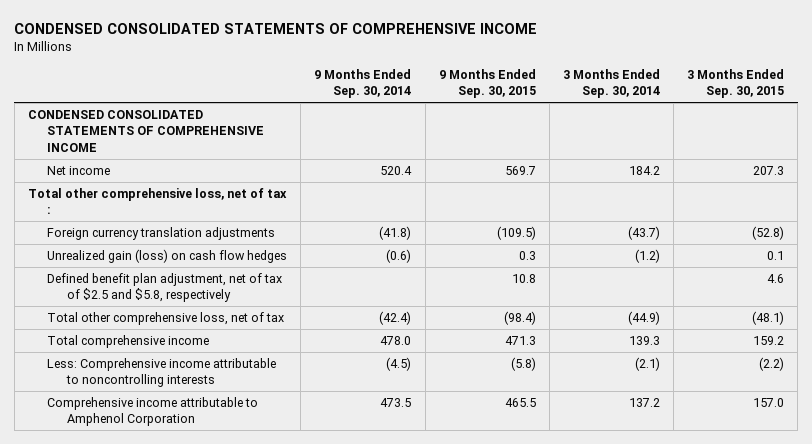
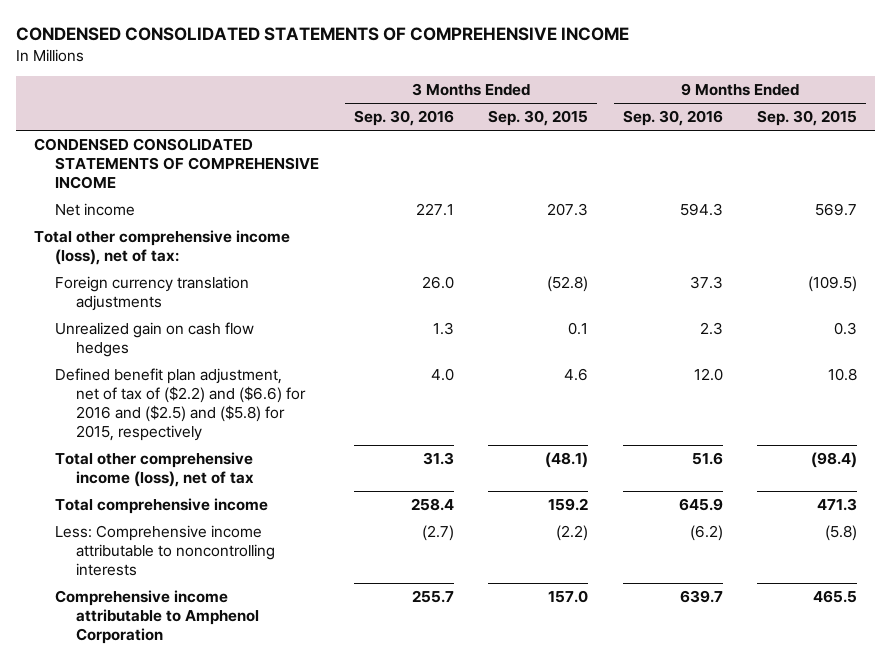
- | 9 Months Ended Sep. 30, 2014 | 9 Months Ended Sep. 30, 2015 | 3 Months Ended Sep. 30, 2014 | 3 Months Ended Sep. 30, 2015
+ | 3 Months Ended Sep. 30, 2016 | 3 Months Ended Sep. 30, 2015 | 9 Months Ended Sep. 30, 2016 | 9 Months Ended Sep. 30, 2015
- Total other comprehensive loss, net of tax :
+ Total other comprehensive income (loss), net of tax:
- Unrealized gain (loss) on cash flow hedges | (0.6) | 0.3 | (1.2) | 0.1
- Defined benefit plan adjustment, net of tax of $2.5 and $5.8, respectively | | 10.8 | | 4.6
- Total other comprehensive loss, net of tax | (42.4) | (98.4) | (44.9) | (48.1)
+ Unrealized gain on cash flow hedges | 1.3 | 0.1 | 2.3 | 0.3
+ Defined benefit plan adjustment, net of tax of ($2.2) and ($6.6) for 2016 and ($2.5) and ($5.8) for 2015, respectively | 4.0 | 4.6 | 12.0 | 10.8
+ Total other comprehensive income (loss), net of tax | 31.3 | (48.1) | 51.6 | (98.4)

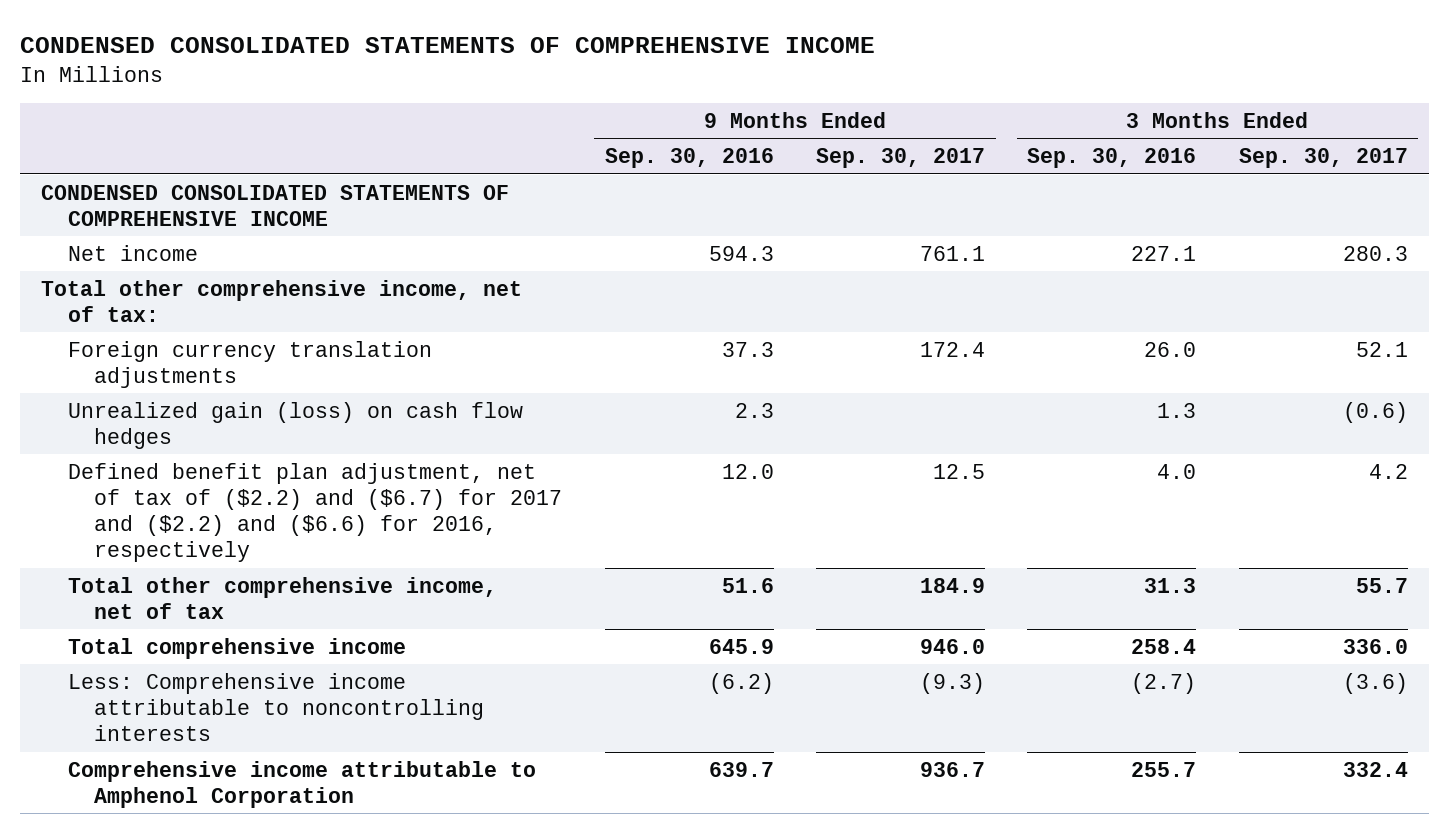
- | 3 Months Ended Sep. 30, 2016 | 3 Months Ended Sep. 30, 2015 | 9 Months Ended Sep. 30, 2016 | 9 Months Ended Sep. 30, 2015
+ | 9 Months Ended Sep. 30, 2016 | 9 Months Ended Sep. 30, 2017 | 3 Months Ended Sep. 30, 2016 | 3 Months Ended Sep. 30, 2017
- Total other comprehensive income (loss), net of tax:
+ Total other comprehensive income, net of tax:
- Unrealized gain on cash flow hedges | 1.3 | 0.1 | 2.3 | 0.3
- Defined benefit plan adjustment, net of tax of ($2.2) and ($6.6) for 2016 and ($2.5) and ($5.8) for 2015, respectively | 4.0 | 4.6 | 12.0 | 10.8
- Total other comprehensive income (loss), net of tax | 31.3 | (48.1) | 51.6 | (98.4)
+ Unrealized gain (loss) on cash flow hedges | 2.3 | | 1.3 | (0.6)
+ Defined benefit plan adjustment, net of tax of ($2.2) and ($6.7) for 2017 and ($2.2) and ($6.6) for 2016, respectively | 12.0 | 12.5 | 4.0 | 4.2
+ Total other comprehensive income, net of tax | 51.6 | 184.9 | 31.3 | 55.7

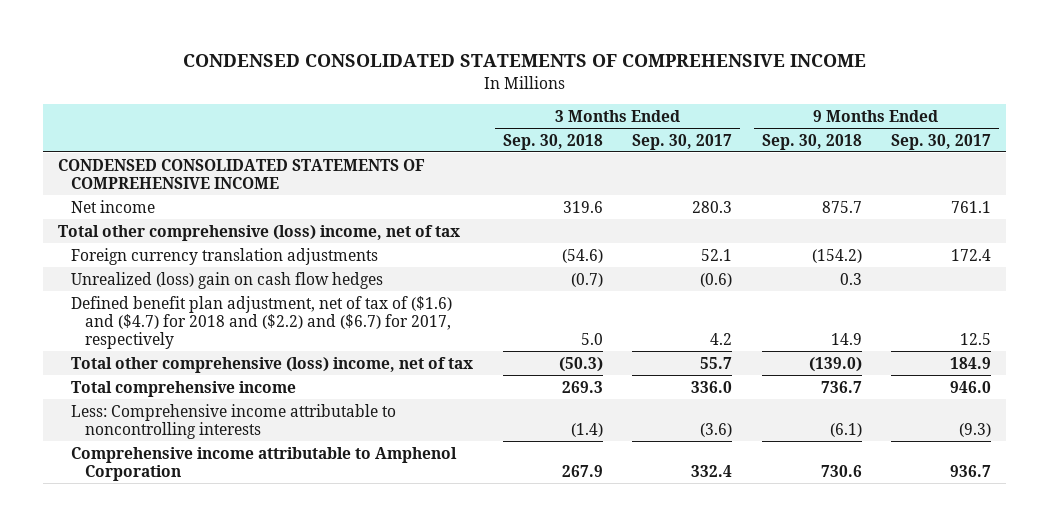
- | 9 Months Ended Sep. 30, 2016 | 9 Months Ended Sep. 30, 2017 | 3 Months Ended Sep. 30, 2016 | 3 Months Ended Sep. 30, 2017
+ | 3 Months Ended Sep. 30, 2018 | 3 Months Ended Sep. 30, 2017 | 9 Months Ended Sep. 30, 2018 | 9 Months Ended Sep. 30, 2017
- Total other comprehensive income, net of tax:
+ Total other comprehensive (loss) income, net of tax
- Unrealized gain (loss) on cash flow hedges | 2.3 | | 1.3 | (0.6)
- Defined benefit plan adjustment, net of tax of ($2.2) and ($6.7) for 2017 and ($2.2) and ($6.6) for 2016, respectively | 12.0 | 12.5 | 4.0 | 4.2
- Total other comprehensive income, net of tax | 51.6 | 184.9 | 31.3 | 55.7
+ Unrealized (loss) gain on cash flow hedges | (0.7) | (0.6) | 0.3 |
+ Defined benefit plan adjustment, net of tax of ($1.6) and ($4.7) for 2018 and ($2.2) and ($6.7) for 2017, respectively | 5.0 | 4.2 | 14.9 | 12.5
+ Total other comprehensive (loss) income, net of tax | (50.3) | 55.7 | (139.0) | 184.9

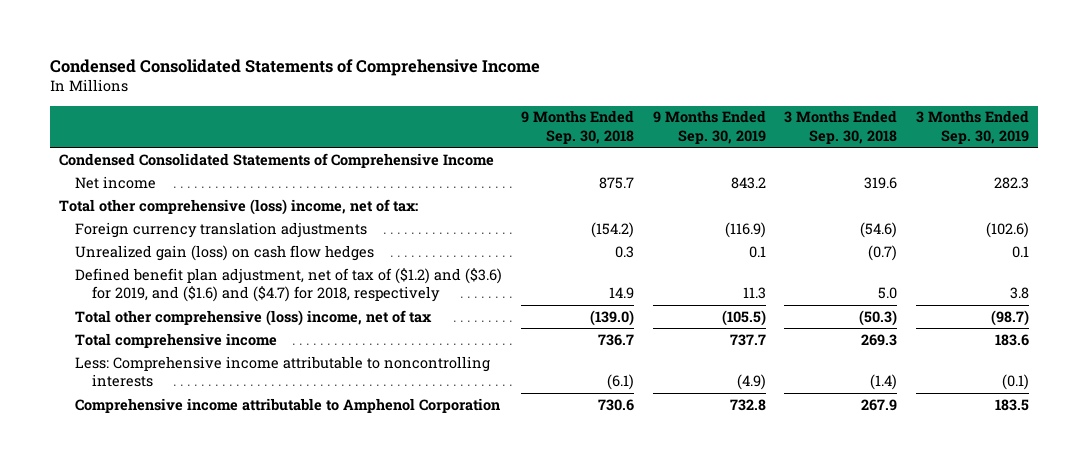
- CONDENSED CONSOLIDATED STATEMENTS OF COMPREHENSIVE INCOME
+ Condensed Consolidated Statements of Comprehensive Income
- | 3 Months Ended Sep. 30, 2018 | 3 Months Ended Sep. 30, 2017 | 9 Months Ended Sep. 30, 2018 | 9 Months Ended Sep. 30, 2017
+ | 9 Months Ended Sep. 30, 2018 | 9 Months Ended Sep. 30, 2019 | 3 Months Ended Sep. 30, 2018 | 3 Months Ended Sep. 30, 2019
- CONDENSED CONSOLIDATED STATEMENTS OF COMPREHENSIVE INCOME
+ Condensed Consolidated Statements of Comprehensive Income
- Total other comprehensive (loss) income, net of tax
+ Total other comprehensive (loss) income, net of tax:
- Unrealized (loss) gain on cash flow hedges | (0.7) | (0.6) | 0.3 |
- Defined benefit plan adjustment, net of tax of ($1.6) and ($4.7) for 2018 and ($2.2) and ($6.7) for 2017, respectively | 5.0 | 4.2 | 14.9 | 12.5
+ Unrealized gain (loss) on cash flow hedges | 0.3 | 0.1 | (0.7) | 0.1
+ Defined benefit plan adjustment, net of tax of ($1.2) and ($3.6) for 2019, and ($1.6) and ($4.7) for 2018, respectively | 14.9 | 11.3 | 5.0 | 3.8

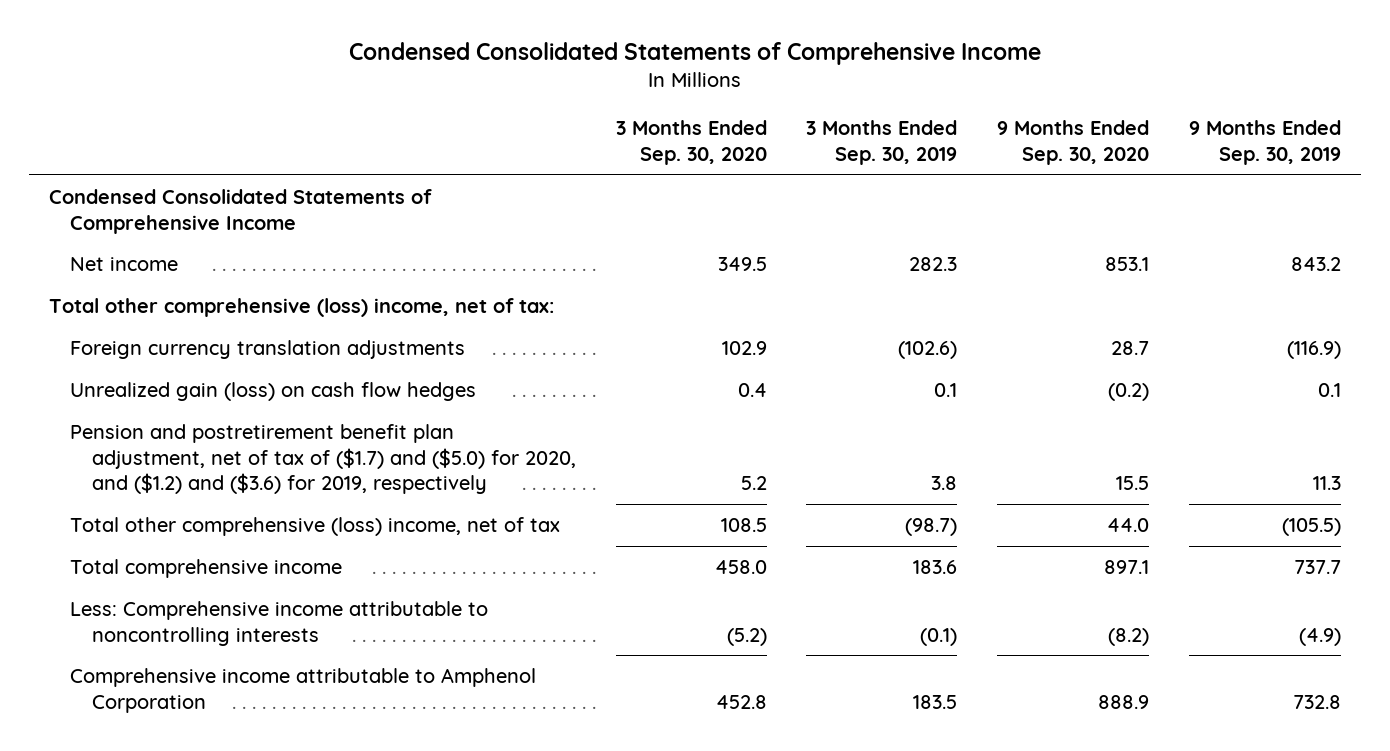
- | 9 Months Ended Sep. 30, 2018 | 9 Months Ended Sep. 30, 2019 | 3 Months Ended Sep. 30, 2018 | 3 Months Ended Sep. 30, 2019
+ | 3 Months Ended Sep. 30, 2020 | 3 Months Ended Sep. 30, 2019 | 9 Months Ended Sep. 30, 2020 | 9 Months Ended Sep. 30, 2019
- Defined benefit plan adjustment, net of tax of ($1.2) and ($3.6) for 2019, and ($1.6) and ($4.7) for 2018, respectively | 14.9 | 11.3 | 5.0 | 3.8
+ Pension and postretirement benefit plan adjustment, net of tax of ($1.7) and ($5.0) for 2020, and ($1.2) and ($3.6) for 2019, respectively | 5.2 | 3.8 | 15.5 | 11.3

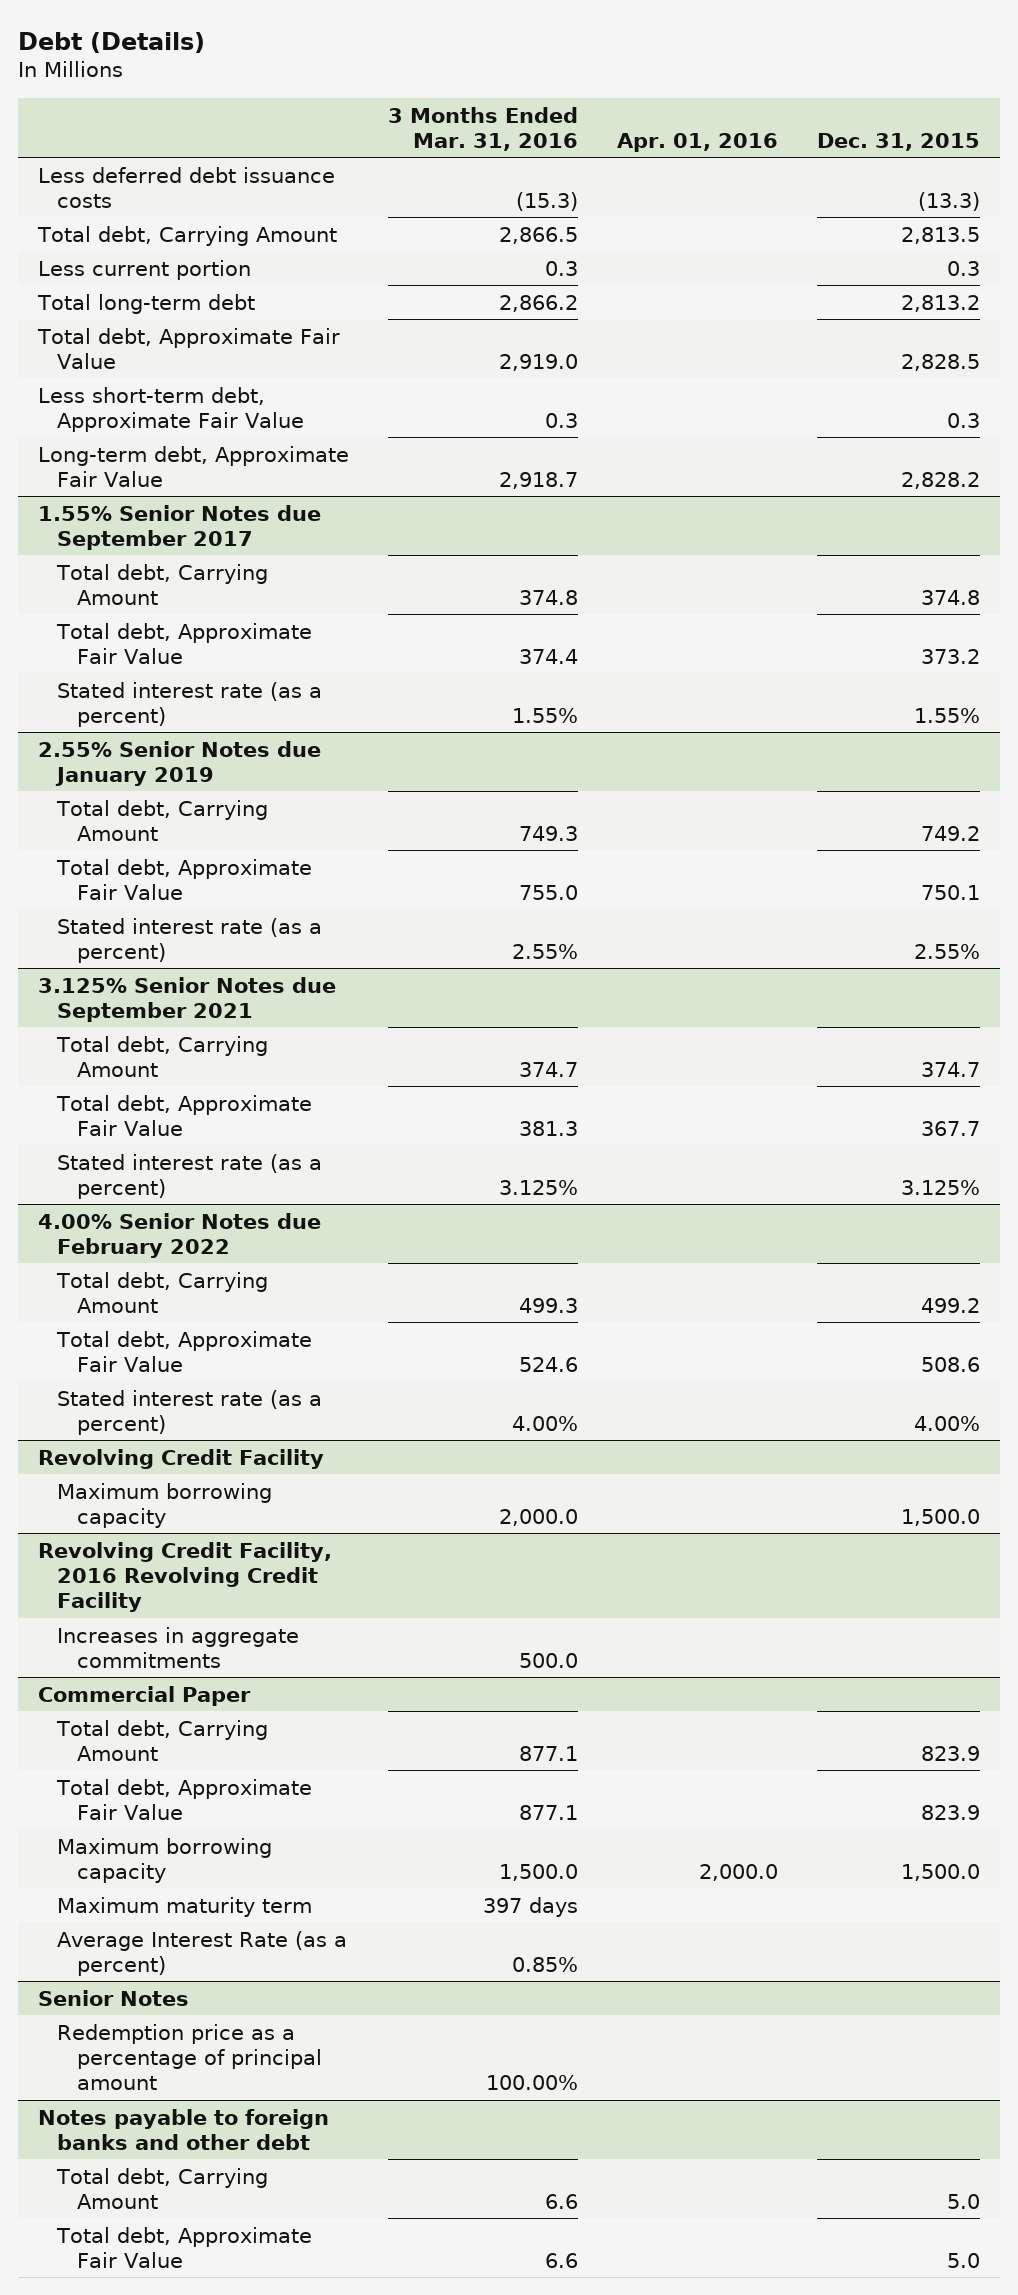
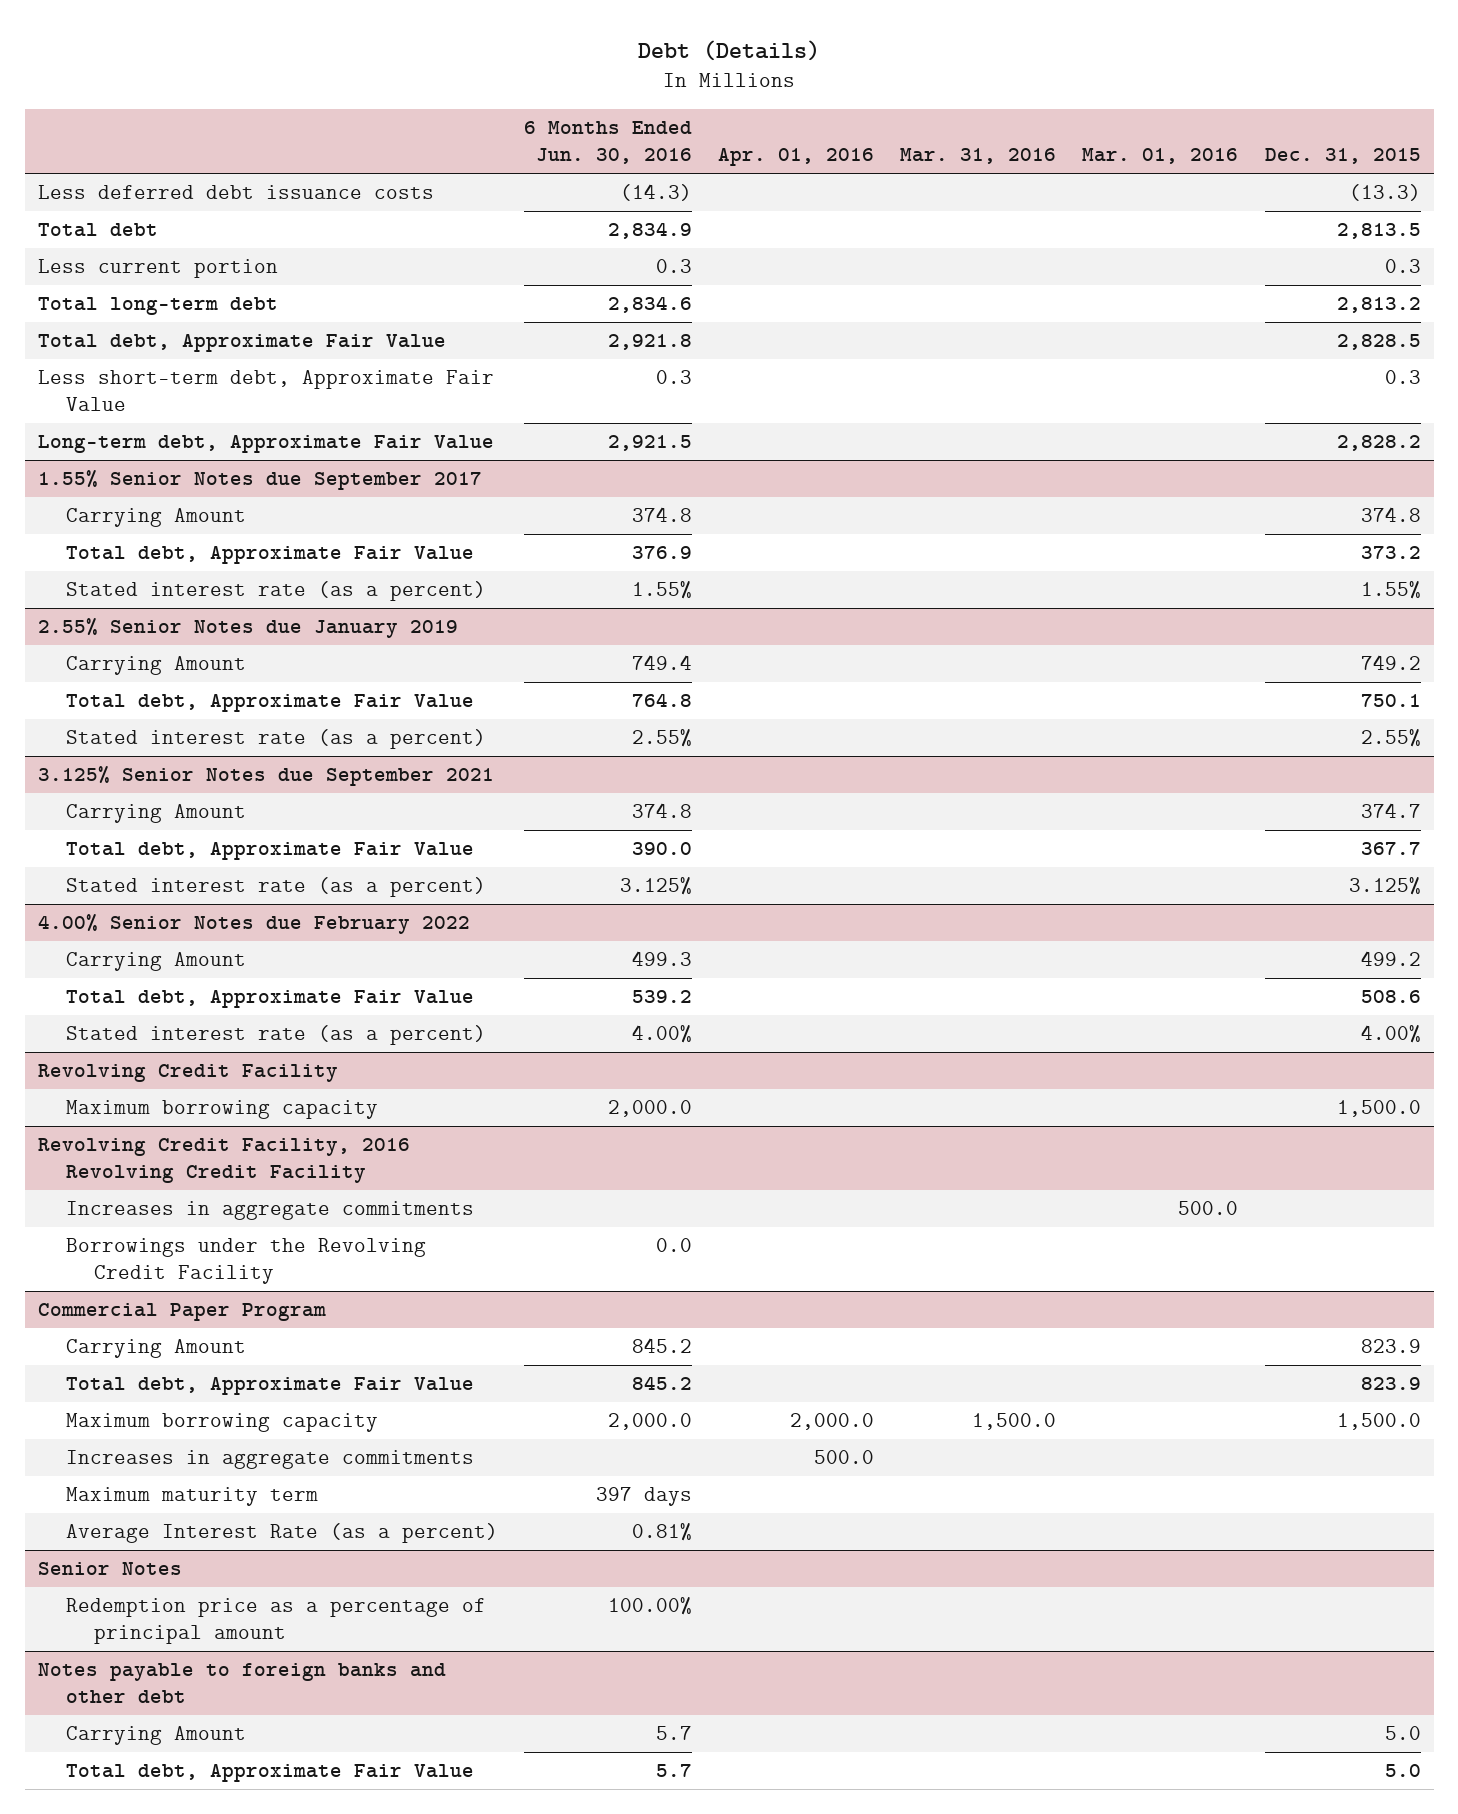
- | 3 Months Ended Mar. 31, 2016 | Apr. 01, 2016 | Dec. 31, 2015
+ | 6 Months Ended Jun. 30, 2016 | Apr. 01, 2016 | Mar. 31, 2016 | Mar. 01, 2016 | Dec. 31, 2015
- Total debt, Carrying Amount | 2,866.5 | | 2,813.5
+ Total debt | 2,834.9 | | | | 2,813.5
@ 1.55% Senior Notes due September 2017
- Total debt, Carrying Amount | 374.8 | | 374.8
+ Carrying Amount | 374.8 | | | | 374.8
@ 2.55% Senior Notes due January 2019
- Total debt, Carrying Amount | 749.3 | | 749.2
+ Carrying Amount | 749.4 | | | | 749.2
@ 3.125% Senior Notes due September 2021
- Total debt, Carrying Amount | 374.7 | | 374.7
+ Carrying Amount | 374.8 | | | | 374.7
@ 4.00% Senior Notes due February 2022
- Total debt, Carrying Amount | 499.3 | | 499.2
+ Carrying Amount | 499.3 | | | | 499.2
- Commercial Paper
- Total debt, Carrying Amount | 877.1 | | 823.9
@ Revolving Credit Facility, 2016 Revolving Credit Facility
+ Borrowings under the Revolving Credit Facility | 0.0 | | | |
+ Commercial Paper Program
+ Carrying Amount | 845.2 | | | | 823.9
+ Increases in aggregate commitments | | 500.0 | | |
@ Notes payable to foreign banks and other debt
- Total debt, Carrying Amount | 6.6 | | 5.0
+ Carrying Amount | 5.7 | | | | 5.0

